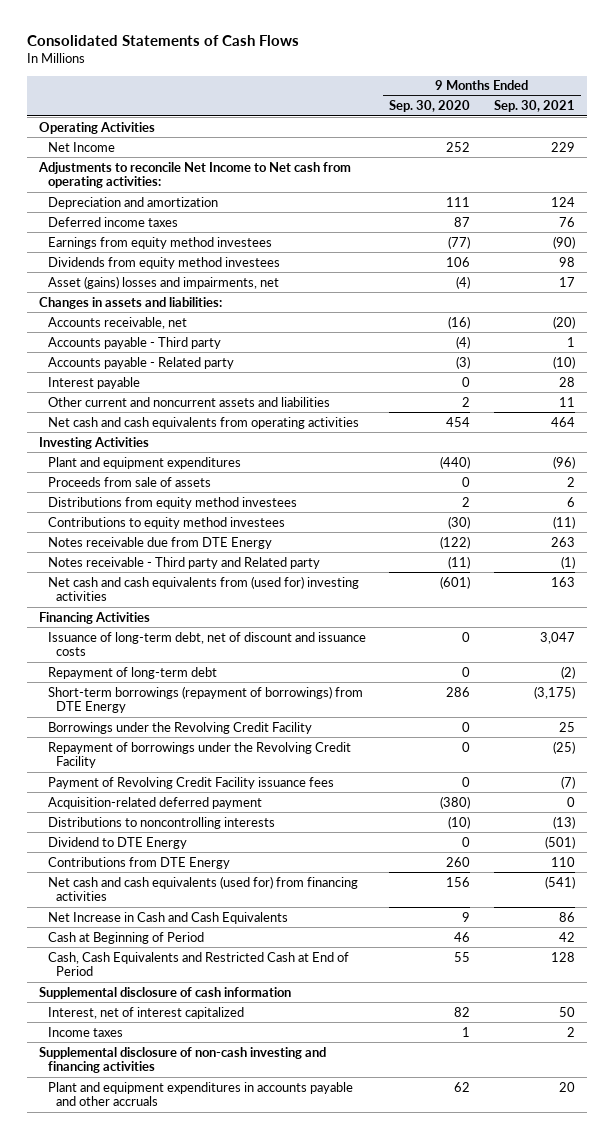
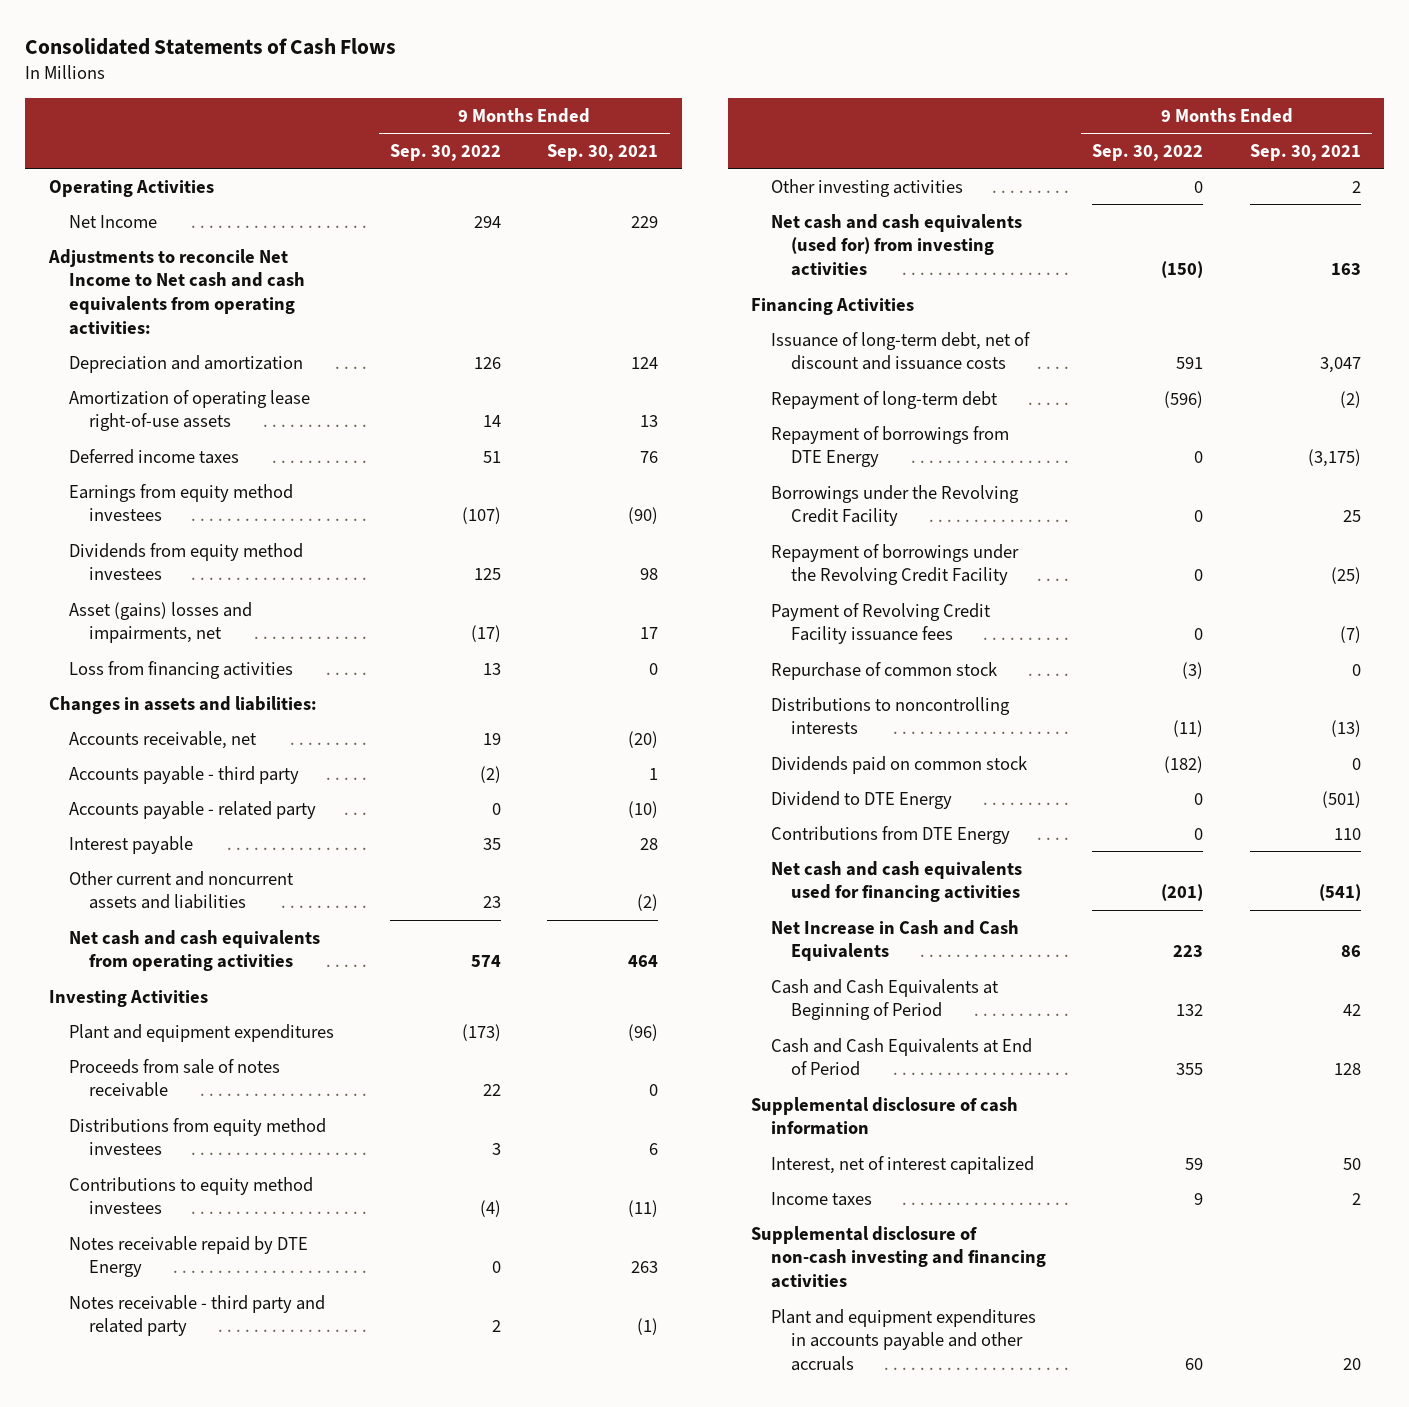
- | 9 Months Ended Sep. 30, 2020 | 9 Months Ended Sep. 30, 2021
+ | 9 Months Ended Sep. 30, 2022 | 9 Months Ended Sep. 30, 2021
- Adjustments to reconcile Net Income to Net cash from operating activities:
+ Adjustments to reconcile Net Income to Net cash and cash equivalents from operating activities:
+ Amortization of operating lease right-of-use assets | 14 | 13
+ Loss from financing activities | 13 | 0
- Accounts payable - Third party | (4) | 1
- Accounts payable - Related party | (3) | (10)
+ Accounts payable - third party | (2) | 1
+ Accounts payable - related party | 0 | (10)
- Other current and noncurrent assets and liabilities | 2 | 11
+ Other current and noncurrent assets and liabilities | 23 | (2)
- Proceeds from sale of assets | 0 | 2
+ Proceeds from sale of notes receivable | 22 | 0
- Notes receivable due from DTE Energy | (122) | 263
- Notes receivable - Third party and Related party | (11) | (1)
- Net cash and cash equivalents from (used for) investing activities | (601) | 163
+ Notes receivable repaid by DTE Energy | 0 | 263
+ Notes receivable - third party and related party | 2 | (1)
+ Other investing activities | 0 | 2
+ Net cash and cash equivalents (used for) from investing activities | (150) | 163
- Short-term borrowings (repayment of borrowings) from DTE Energy | 286 | (3,175)
+ Repayment of borrowings from DTE Energy | 0 | (3,175)
- Acquisition-related deferred payment | (380) | 0
+ Repurchase of common stock | (3) | 0
+ Dividends paid on common stock | (182) | 0
- Net cash and cash equivalents (used for) from financing activities | 156 | (541)
+ Net cash and cash equivalents used for financing activities | (201) | (541)
- Cash at Beginning of Period | 46 | 42
- Cash, Cash Equivalents and Restricted Cash at End of Period | 55 | 128
+ Cash and Cash Equivalents at Beginning of Period | 132 | 42
+ Cash and Cash Equivalents at End of Period | 355 | 128

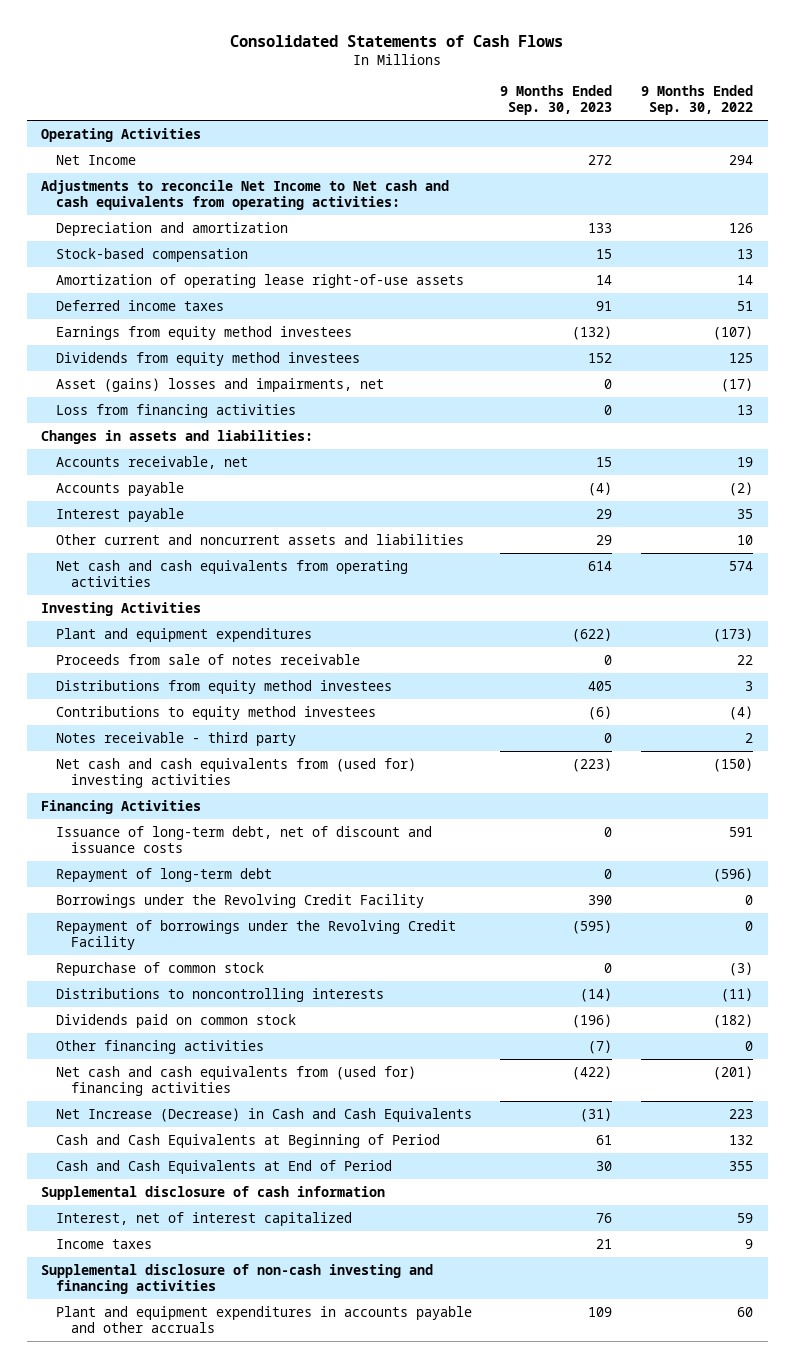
- | 9 Months Ended Sep. 30, 2022 | 9 Months Ended Sep. 30, 2021
+ | 9 Months Ended Sep. 30, 2023 | 9 Months Ended Sep. 30, 2022
+ Stock-based compensation | 15 | 13
- Accounts payable - third party | (2) | 1
- Accounts payable - related party | 0 | (10)
+ Accounts payable | (4) | (2)
- Other current and noncurrent assets and liabilities | 23 | (2)
+ Other current and noncurrent assets and liabilities | 29 | 10
- Notes receivable repaid by DTE Energy | 0 | 263
- Notes receivable - third party and related party | 2 | (1)
- Other investing activities | 0 | 2
- Net cash and cash equivalents (used for) from investing activities | (150) | 163
+ Notes receivable - third party | 0 | 2
+ Net cash and cash equivalents from (used for) investing activities | (223) | (150)
- Repayment of borrowings from DTE Energy | 0 | (3,175)
- Payment of Revolving Credit Facility issuance fees | 0 | (7)
- Dividend to DTE Energy | 0 | (501)
- Contributions from DTE Energy | 0 | 110
- Net cash and cash equivalents used for financing activities | (201) | (541)
- Net Increase in Cash and Cash Equivalents | 223 | 86
+ Other financing activities | (7) | 0
+ Net cash and cash equivalents from (used for) financing activities | (422) | (201)
+ Net Increase (Decrease) in Cash and Cash Equivalents | (31) | 223

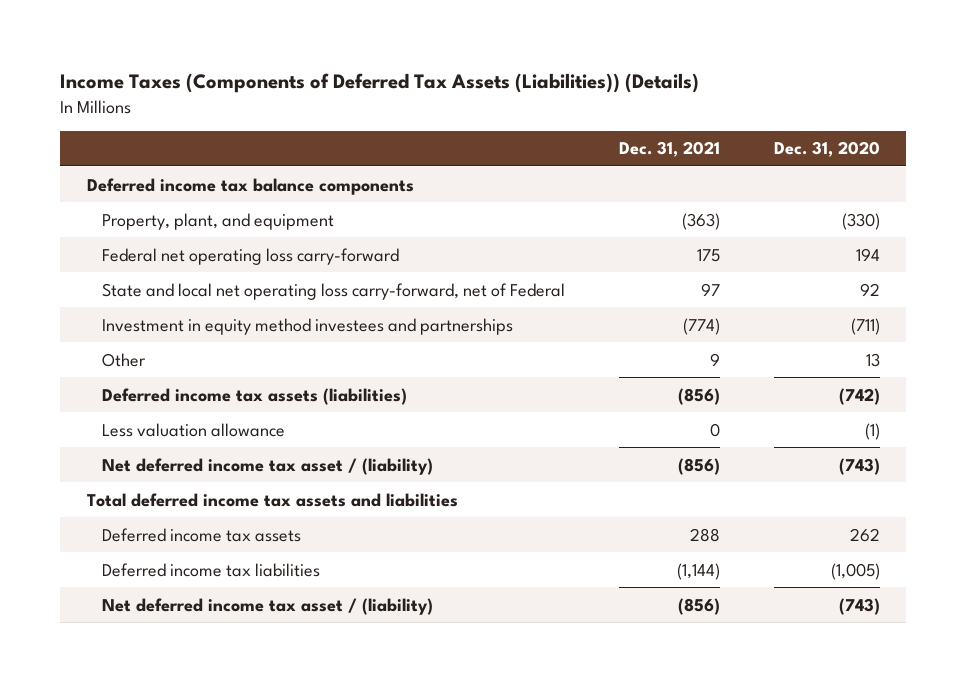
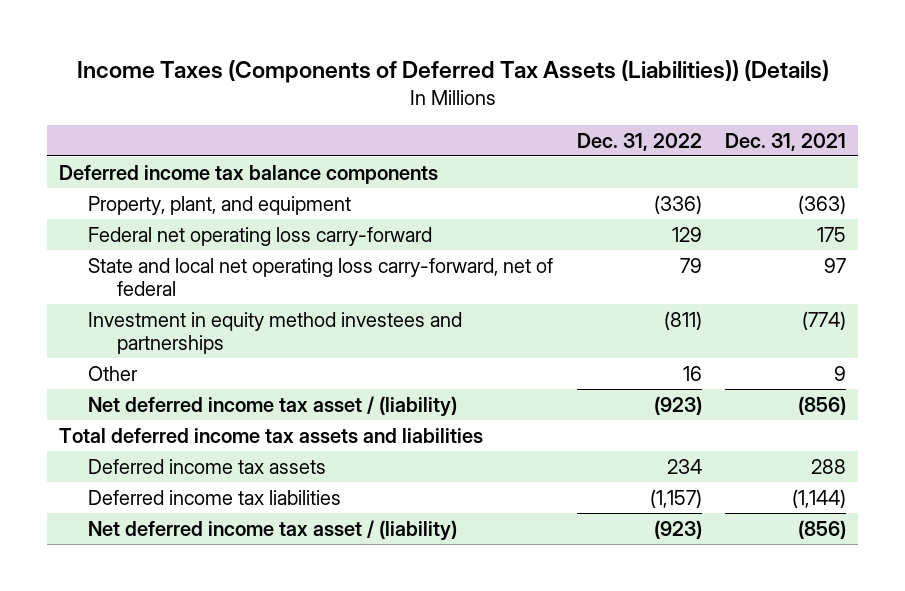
- | Dec. 31, 2021 | Dec. 31, 2020
+ | Dec. 31, 2022 | Dec. 31, 2021
- State and local net operating loss carry-forward, net of Federal | 97 | 92
+ State and local net operating loss carry-forward, net of federal | 79 | 97
- Deferred income tax assets (liabilities) | (856) | (742)
- Less valuation allowance | 0 | (1)

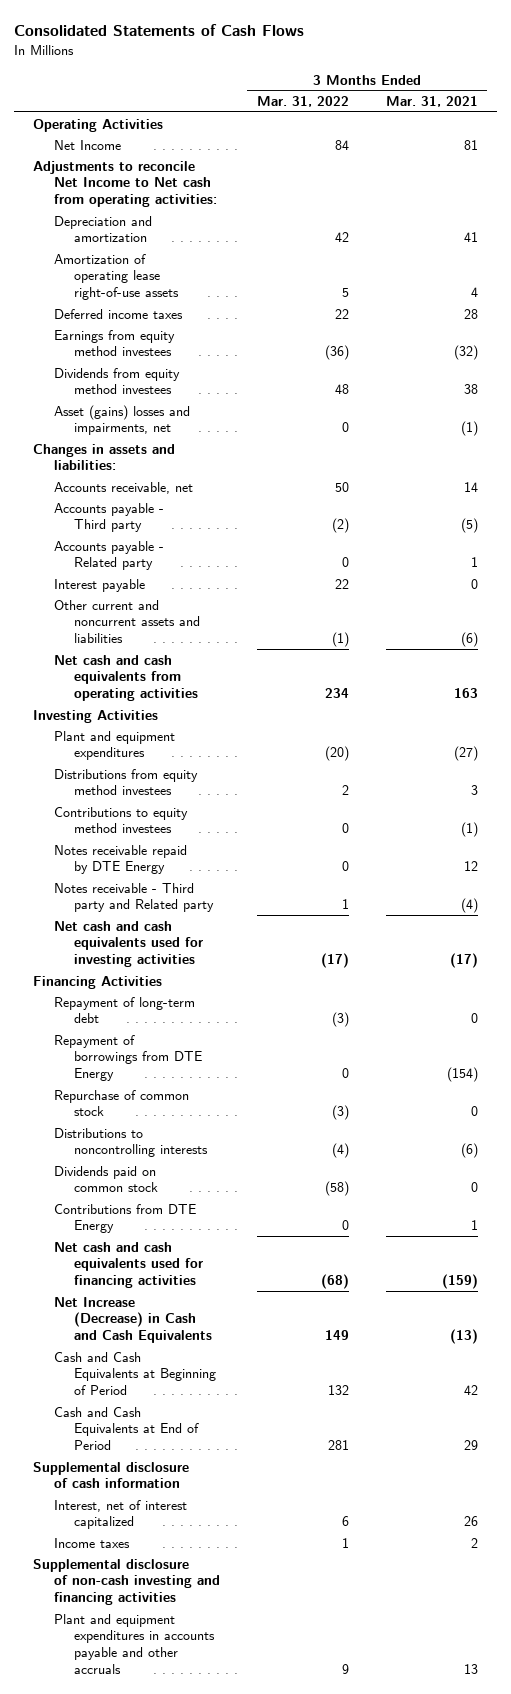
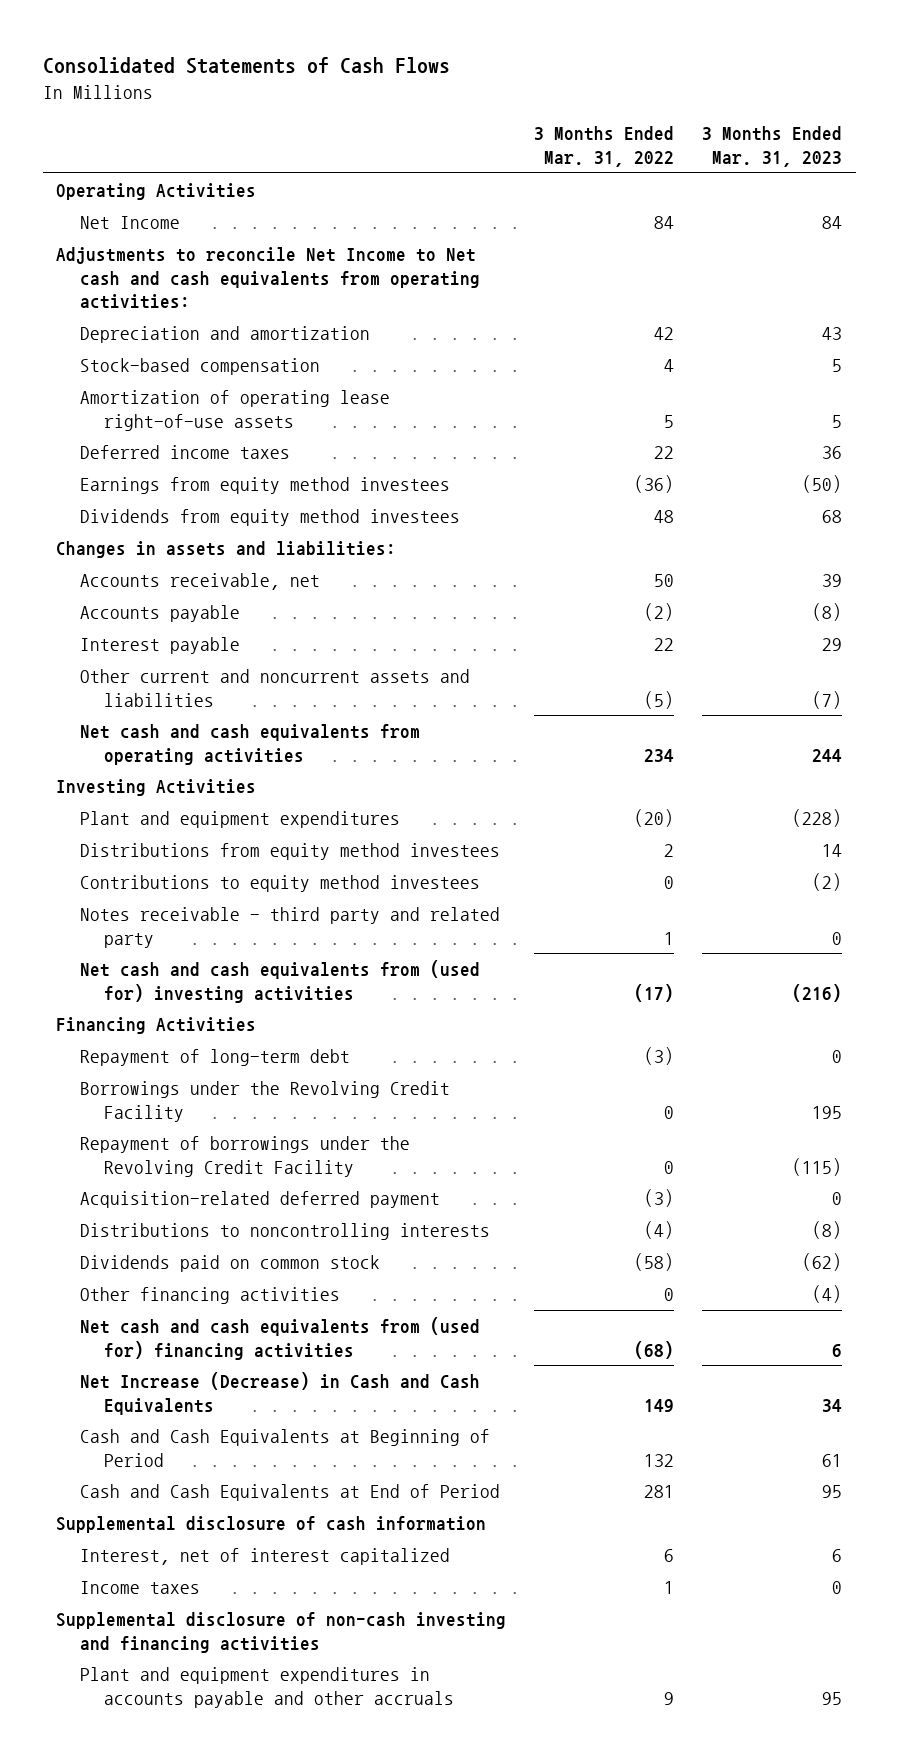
- | 3 Months Ended Mar. 31, 2022 | 3 Months Ended Mar. 31, 2021
+ | 3 Months Ended Mar. 31, 2022 | 3 Months Ended Mar. 31, 2023
- Adjustments to reconcile Net Income to Net cash from operating activities:
+ Adjustments to reconcile Net Income to Net cash and cash equivalents from operating activities:
+ Stock-based compensation | 4 | 5
- Asset (gains) losses and impairments, net | 0 | (1)
- Accounts payable - Third party | (2) | (5)
- Accounts payable - Related party | 0 | 1
+ Accounts payable | (2) | (8)
- Other current and noncurrent assets and liabilities | (1) | (6)
+ Other current and noncurrent assets and liabilities | (5) | (7)
- Notes receivable repaid by DTE Energy | 0 | 12
- Notes receivable - Third party and Related party | 1 | (4)
- Net cash and cash equivalents used for investing activities | (17) | (17)
+ Notes receivable - third party and related party | 1 | 0
+ Net cash and cash equivalents from (used for) investing activities | (17) | (216)
- Repayment of borrowings from DTE Energy | 0 | (154)
- Repurchase of common stock | (3) | 0
+ Borrowings under the Revolving Credit Facility | 0 | 195
+ Repayment of borrowings under the Revolving Credit Facility | 0 | (115)
+ Acquisition-related deferred payment | (3) | 0
- Contributions from DTE Energy | 0 | 1
- Net cash and cash equivalents used for financing activities | (68) | (159)
+ Other financing activities | 0 | (4)
+ Net cash and cash equivalents from (used for) financing activities | (68) | 6

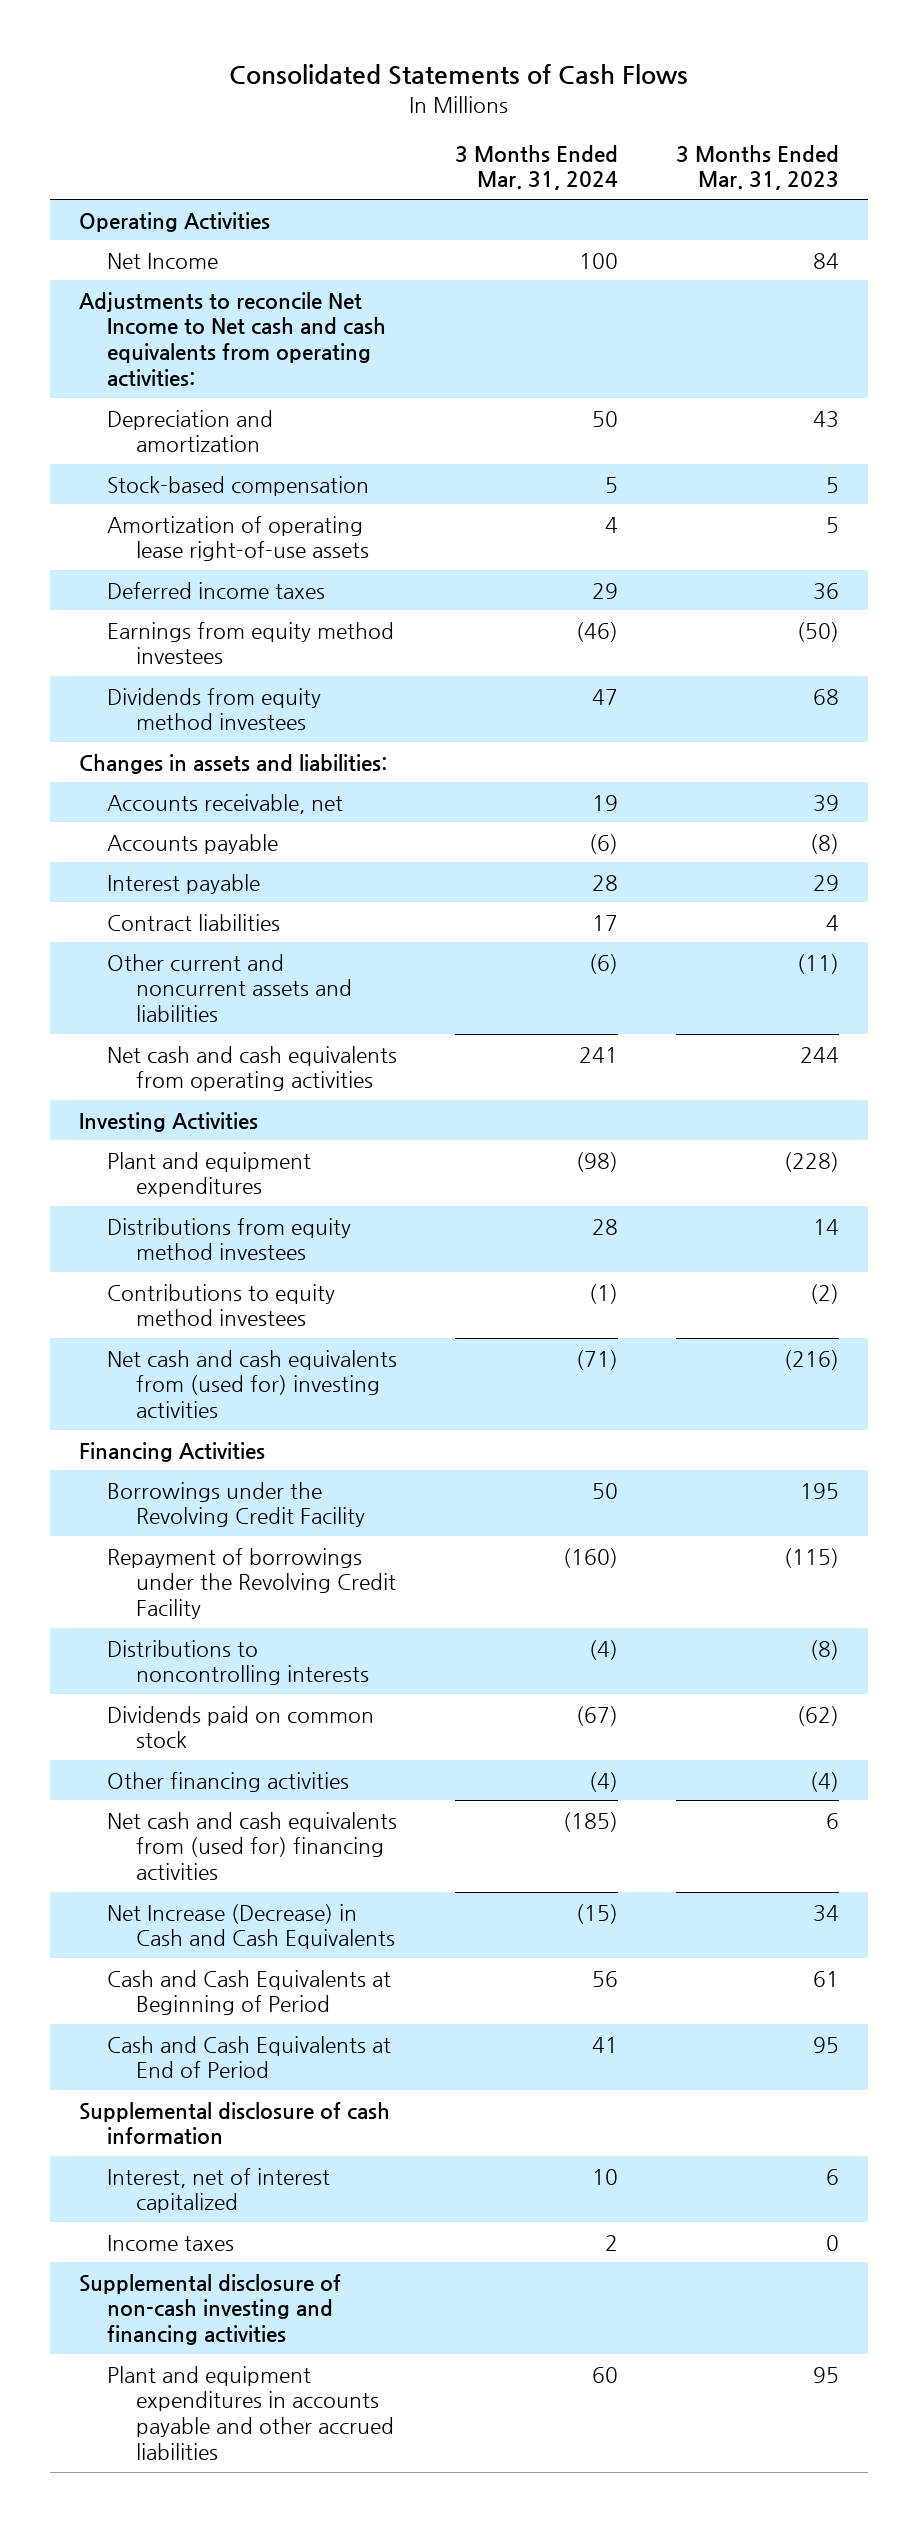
- | 3 Months Ended Mar. 31, 2022 | 3 Months Ended Mar. 31, 2023
+ | 3 Months Ended Mar. 31, 2024 | 3 Months Ended Mar. 31, 2023
- Other current and noncurrent assets and liabilities | (5) | (7)
+ Contract liabilities | 17 | 4
+ Other current and noncurrent assets and liabilities | (6) | (11)
- Notes receivable - third party and related party | 1 | 0
- Repayment of long-term debt | (3) | 0
- Acquisition-related deferred payment | (3) | 0
- Plant and equipment expenditures in accounts payable and other accruals | 9 | 95
+ Plant and equipment expenditures in accounts payable and other accrued liabilities | 60 | 95

